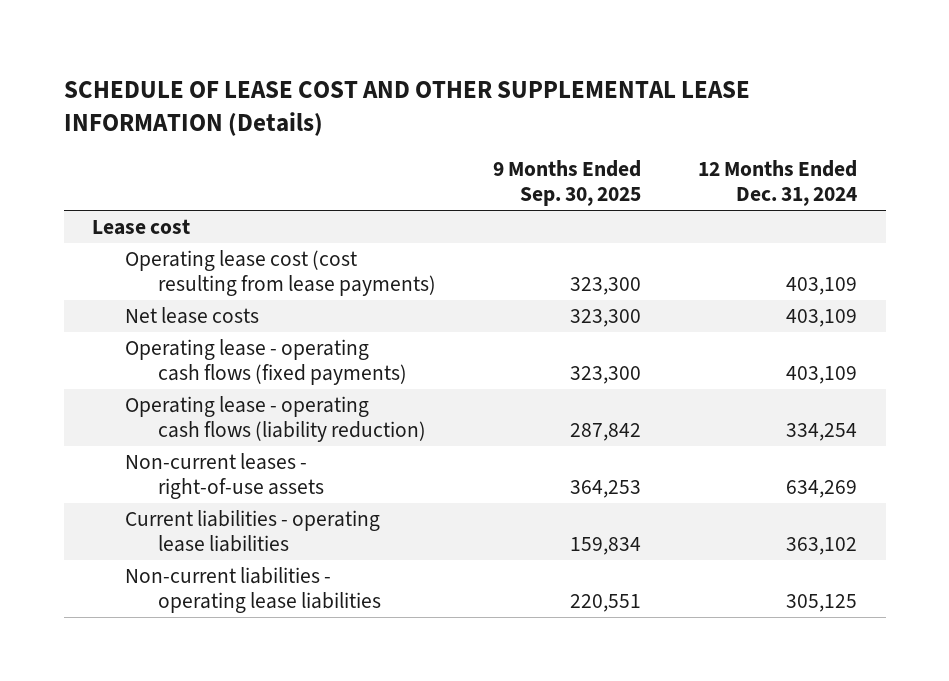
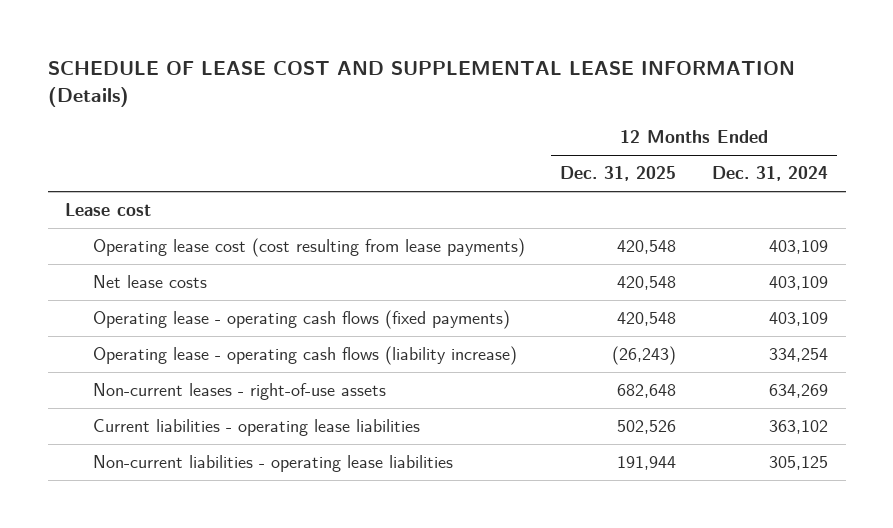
- SCHEDULE OF LEASE COST AND OTHER SUPPLEMENTAL LEASE INFORMATION (Details)
+ SCHEDULE OF LEASE COST AND SUPPLEMENTAL LEASE INFORMATION (Details)
- | 9 Months Ended Sep. 30, 2025 | 12 Months Ended Dec. 31, 2024
+ | 12 Months Ended Dec. 31, 2025 | 12 Months Ended Dec. 31, 2024
- Operating lease - operating cash flows (liability reduction) | 287,842 | 334,254
+ Operating lease - operating cash flows (liability increase) | (26,243) | 334,254

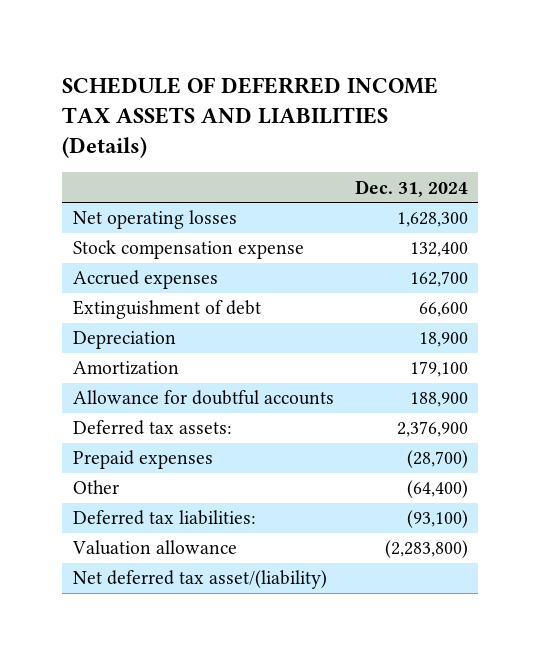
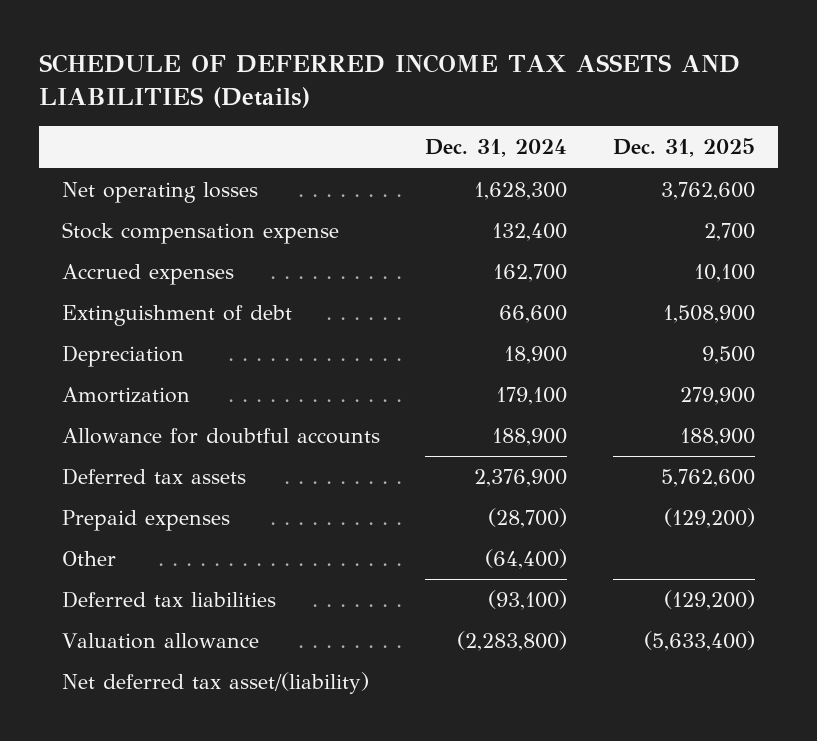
- | Dec. 31, 2024
+ | Dec. 31, 2024 | Dec. 31, 2025
- Deferred tax assets: | 2,376,900
+ Deferred tax assets | 2,376,900 | 5,762,600
- Deferred tax liabilities: | (93,100)
+ Deferred tax liabilities | (93,100) | (129,200)

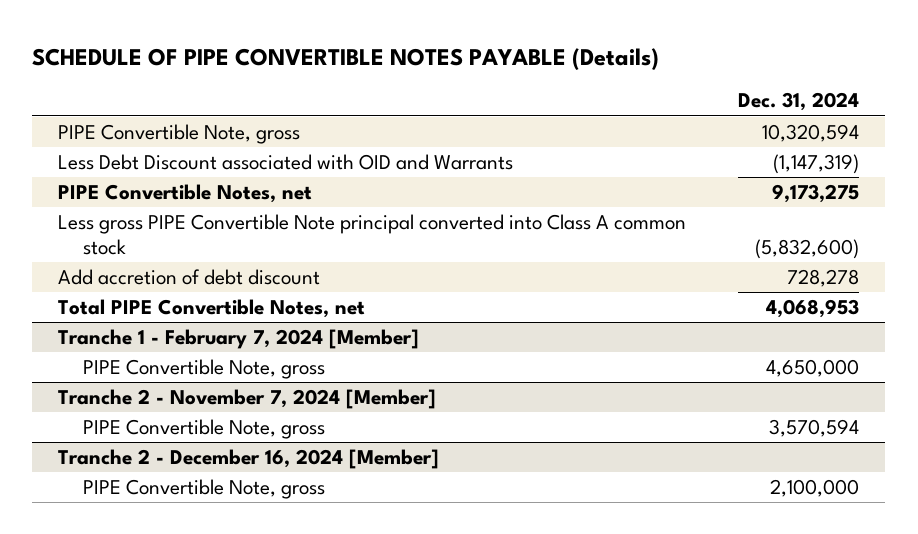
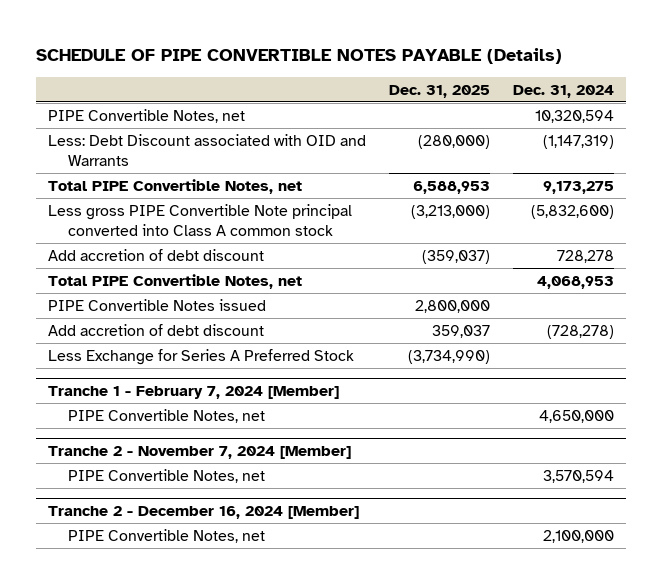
- | Dec. 31, 2024
+ | Dec. 31, 2025 | Dec. 31, 2024
- PIPE Convertible Note, gross | 10,320,594
- Less Debt Discount associated with OID and Warrants | (1,147,319)
- PIPE Convertible Notes, net | 9,173,275
+ PIPE Convertible Notes, net | | 10,320,594
+ Less: Debt Discount associated with OID and Warrants | (280,000) | (1,147,319)
+ Total PIPE Convertible Notes, net | 6,588,953 | 9,173,275
+ PIPE Convertible Notes issued | 2,800,000 |
+ Add accretion of debt discount | 359,037 | (728,278)
+ Less Exchange for Series A Preferred Stock | (3,734,990) |
@ Tranche 1 - February 7, 2024 [Member]
- PIPE Convertible Note, gross | 4,650,000
+ PIPE Convertible Notes, net | | 4,650,000
@ Tranche 2 - November 7, 2024 [Member]
- PIPE Convertible Note, gross | 3,570,594
+ PIPE Convertible Notes, net | | 3,570,594
@ Tranche 2 - December 16, 2024 [Member]
- PIPE Convertible Note, gross | 2,100,000
+ PIPE Convertible Notes, net | | 2,100,000

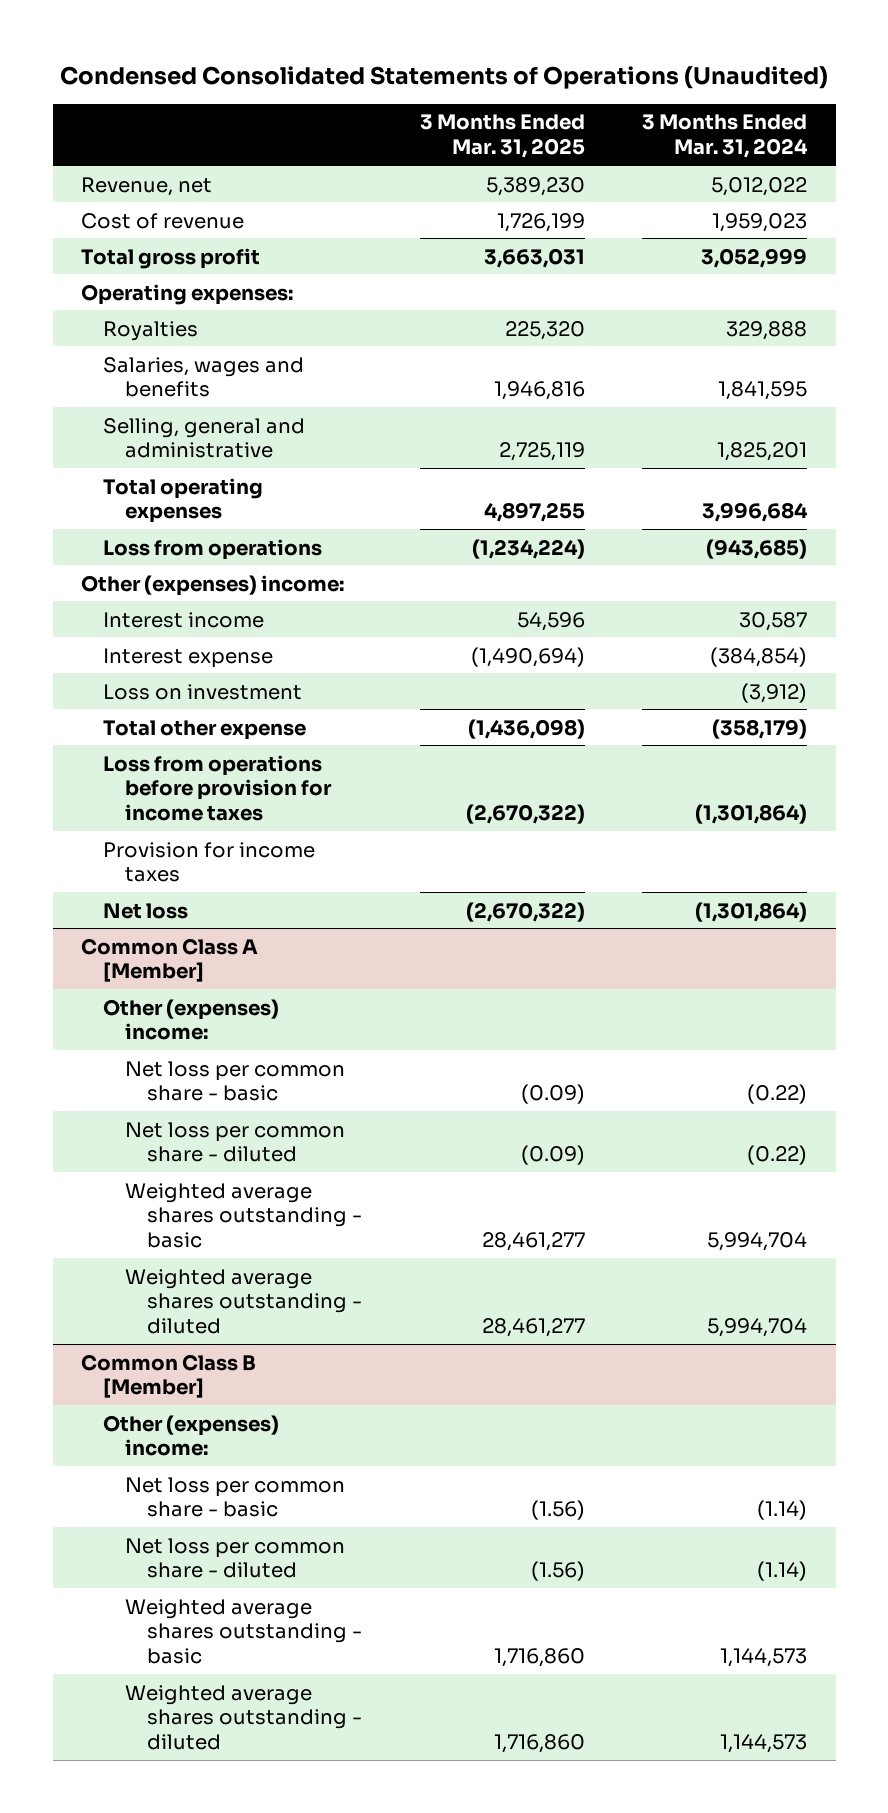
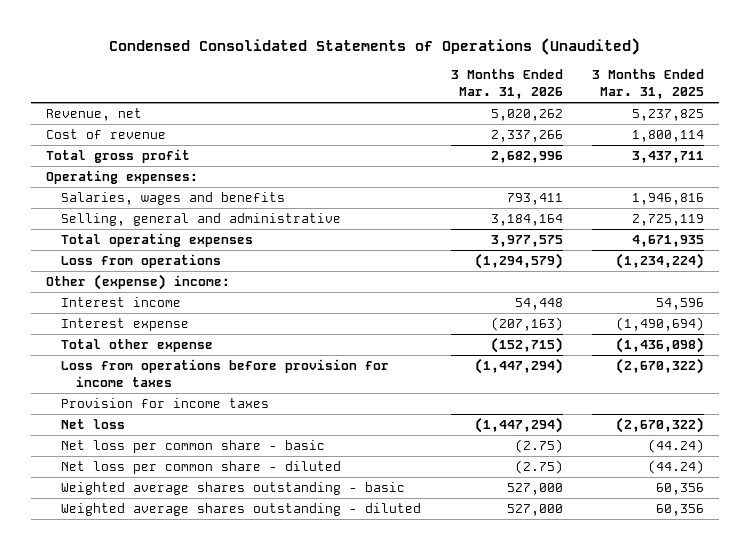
- | 3 Months Ended Mar. 31, 2025 | 3 Months Ended Mar. 31, 2024
+ | 3 Months Ended Mar. 31, 2026 | 3 Months Ended Mar. 31, 2025
- Revenue, net | 5,389,230 | 5,012,022
- Cost of revenue | 1,726,199 | 1,959,023
- Total gross profit | 3,663,031 | 3,052,999
+ Revenue, net | 5,020,262 | 5,237,825
+ Cost of revenue | 2,337,266 | 1,800,114
+ Total gross profit | 2,682,996 | 3,437,711
- Royalties | 225,320 | 329,888
- Total operating expenses | 4,897,255 | 3,996,684
+ Total operating expenses | 3,977,575 | 4,671,935
- Other (expenses) income:
+ Other (expense) income:
- Loss on investment | | (3,912)
- Common Class A [Member]
- Other (expenses) income:
- Net loss per common share - basic | (0.09) | (0.22)
- Net loss per common share - diluted | (0.09) | (0.22)
- Weighted average shares outstanding - basic | 28,461,277 | 5,994,704
- Weighted average shares outstanding - diluted | 28,461,277 | 5,994,704
- Common Class B [Member]
- Other (expenses) income:
- Net loss per common share - basic | (1.56) | (1.14)
- Net loss per common share - diluted | (1.56) | (1.14)
- Weighted average shares outstanding - basic | 1,716,860 | 1,144,573
- Weighted average shares outstanding - diluted | 1,716,860 | 1,144,573
+ Net loss per common share - basic | (2.75) | (44.24)
+ Net loss per common share - diluted | (2.75) | (44.24)
+ Weighted average shares outstanding - basic | 527,000 | 60,356
+ Weighted average shares outstanding - diluted | 527,000 | 60,356

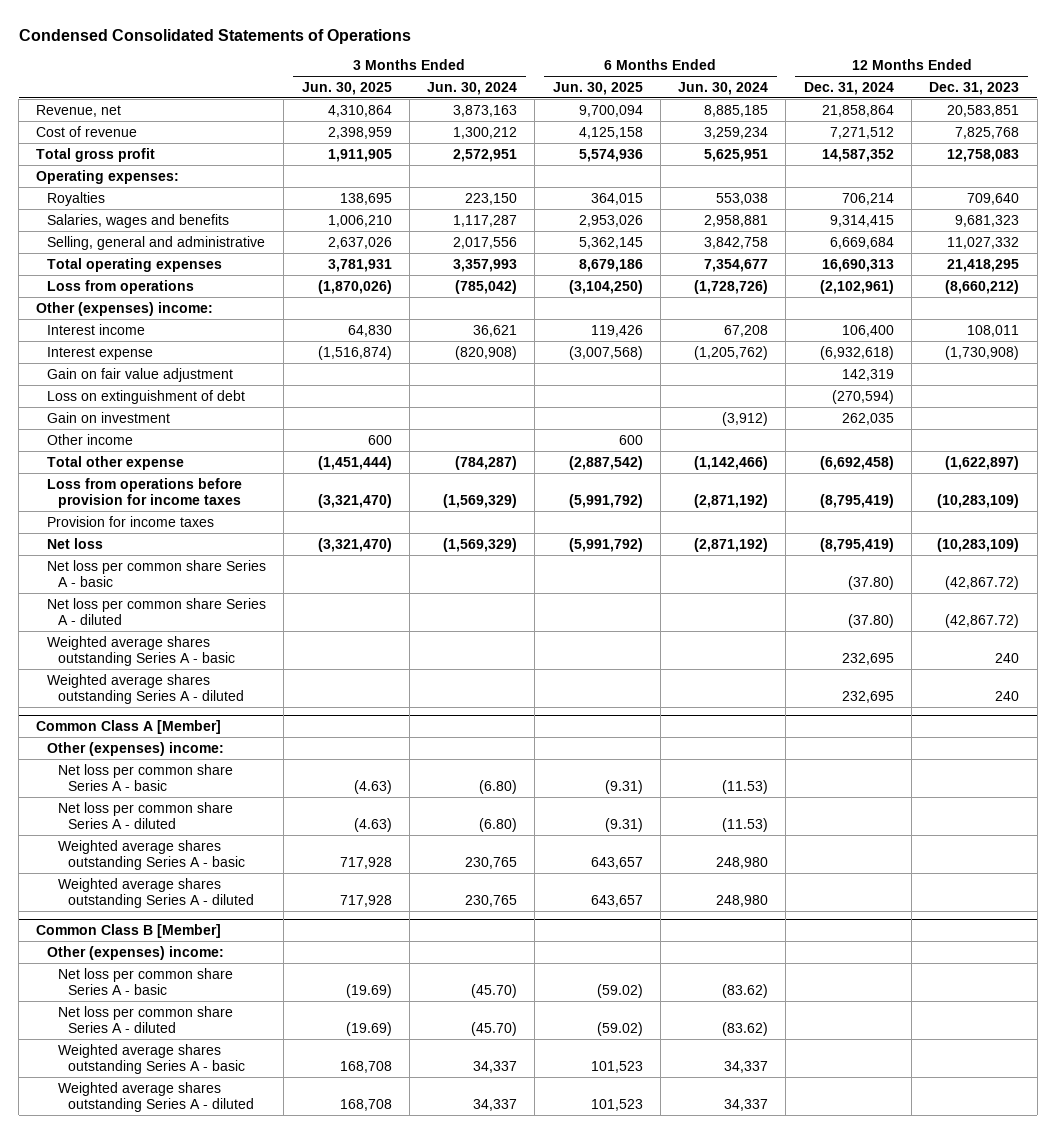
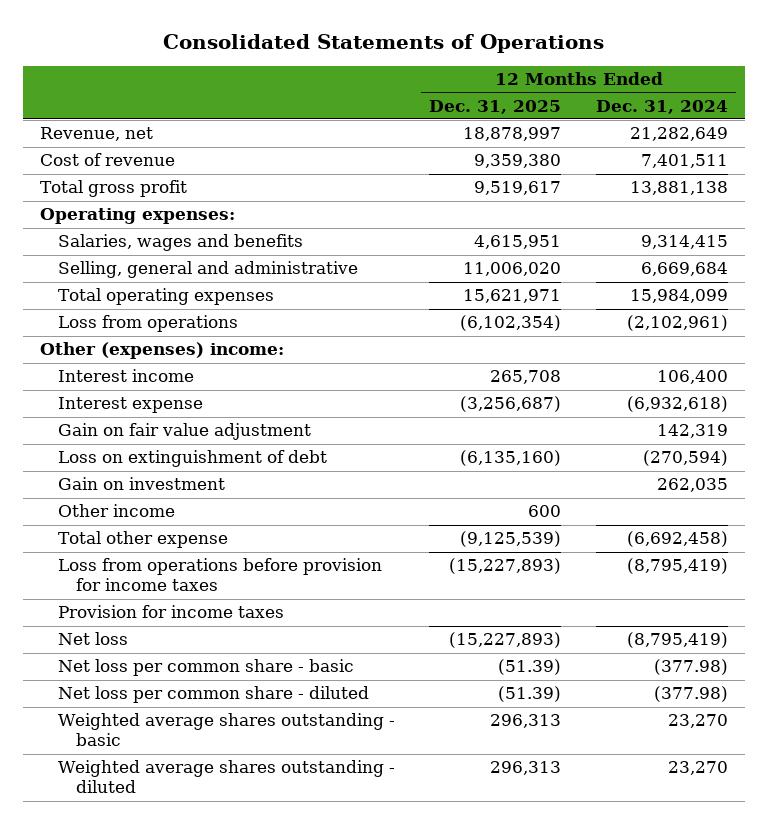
- Condensed Consolidated Statements of Operations
+ Consolidated Statements of Operations
- | 3 Months Ended Jun. 30, 2025 | 3 Months Ended Jun. 30, 2024 | 6 Months Ended Jun. 30, 2025 | 6 Months Ended Jun. 30, 2024 | 12 Months Ended Dec. 31, 2024 | 12 Months Ended Dec. 31, 2023
+ | 12 Months Ended Dec. 31, 2025 | 12 Months Ended Dec. 31, 2024
- Revenue, net | 4,310,864 | 3,873,163 | 9,700,094 | 8,885,185 | 21,858,864 | 20,583,851
- Cost of revenue | 2,398,959 | 1,300,212 | 4,125,158 | 3,259,234 | 7,271,512 | 7,825,768
- Total gross profit | 1,911,905 | 2,572,951 | 5,574,936 | 5,625,951 | 14,587,352 | 12,758,083
+ Revenue, net | 18,878,997 | 21,282,649
+ Cost of revenue | 9,359,380 | 7,401,511
+ Total gross profit | 9,519,617 | 13,881,138
- Royalties | 138,695 | 223,150 | 364,015 | 553,038 | 706,214 | 709,640
- Total operating expenses | 3,781,931 | 3,357,993 | 8,679,186 | 7,354,677 | 16,690,313 | 21,418,295
+ Total operating expenses | 15,621,971 | 15,984,099
- Net loss per common share Series A - basic | | | | | (37.80) | (42,867.72)
- Net loss per common share Series A - diluted | | | | | (37.80) | (42,867.72)
- Weighted average shares outstanding Series A - basic | | | | | 232,695 | 240
- Weighted average shares outstanding Series A - diluted | | | | | 232,695 | 240
- Common Class A [Member]
- Other (expenses) income:
- Net loss per common share Series A - basic | (4.63) | (6.80) | (9.31) | (11.53) | |
- Net loss per common share Series A - diluted | (4.63) | (6.80) | (9.31) | (11.53) | |
- Weighted average shares outstanding Series A - basic | 717,928 | 230,765 | 643,657 | 248,980 | |
- Weighted average shares outstanding Series A - diluted | 717,928 | 230,765 | 643,657 | 248,980 | |
- Common Class B [Member]
- Other (expenses) income:
- Net loss per common share Series A - basic | (19.69) | (45.70) | (59.02) | (83.62) | |
- Net loss per common share Series A - diluted | (19.69) | (45.70) | (59.02) | (83.62) | |
- Weighted average shares outstanding Series A - basic | 168,708 | 34,337 | 101,523 | 34,337 | |
- Weighted average shares outstanding Series A - diluted | 168,708 | 34,337 | 101,523 | 34,337 | |
+ Net loss per common share - basic | (51.39) | (377.98)
+ Net loss per common share - diluted | (51.39) | (377.98)
+ Weighted average shares outstanding - basic | 296,313 | 23,270
+ Weighted average shares outstanding - diluted | 296,313 | 23,270

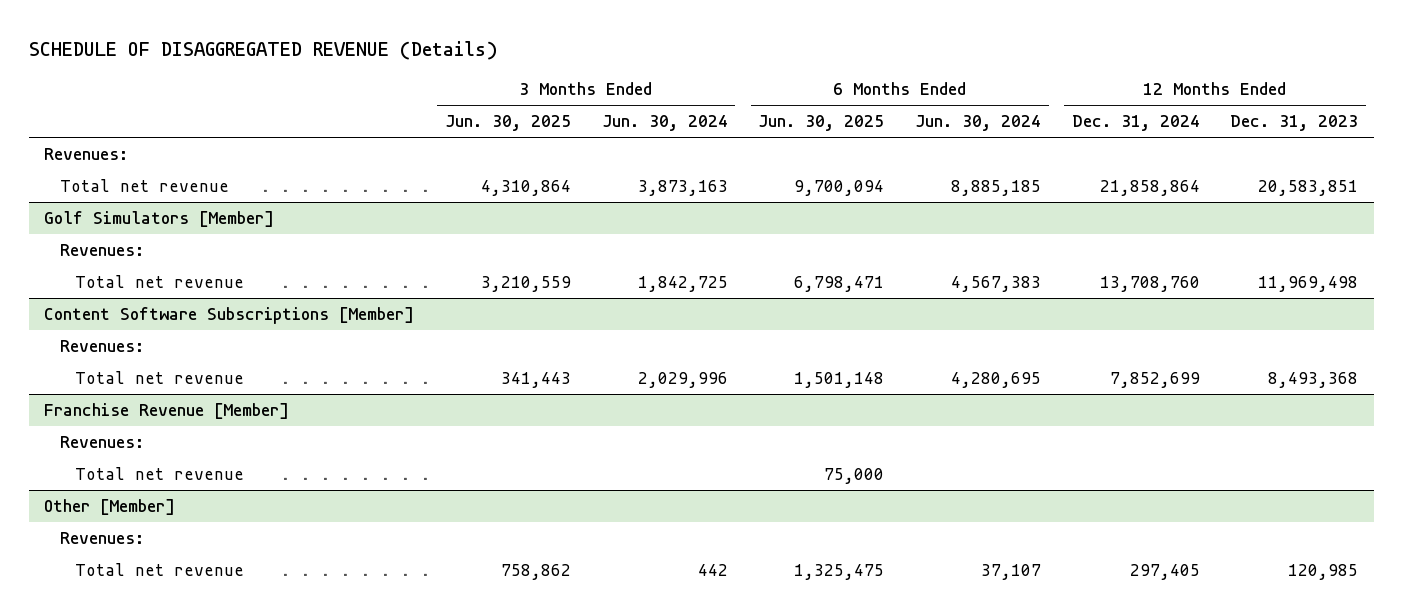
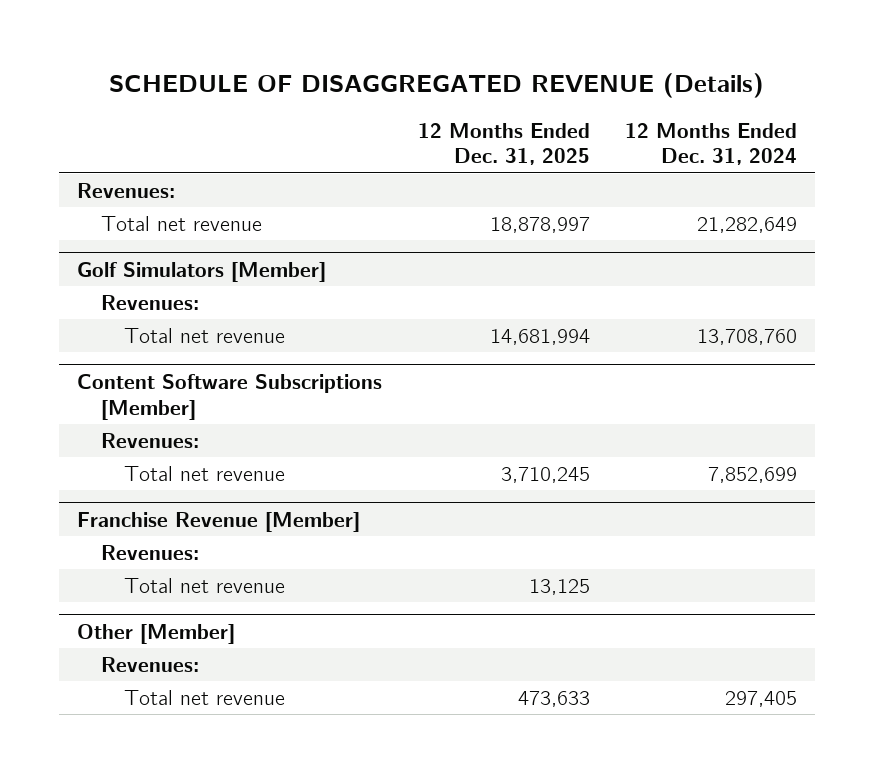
- | 3 Months Ended Jun. 30, 2025 | 3 Months Ended Jun. 30, 2024 | 6 Months Ended Jun. 30, 2025 | 6 Months Ended Jun. 30, 2024 | 12 Months Ended Dec. 31, 2024 | 12 Months Ended Dec. 31, 2023
+ | 12 Months Ended Dec. 31, 2025 | 12 Months Ended Dec. 31, 2024
- Total net revenue | 4,310,864 | 3,873,163 | 9,700,094 | 8,885,185 | 21,858,864 | 20,583,851
+ Total net revenue | 18,878,997 | 21,282,649

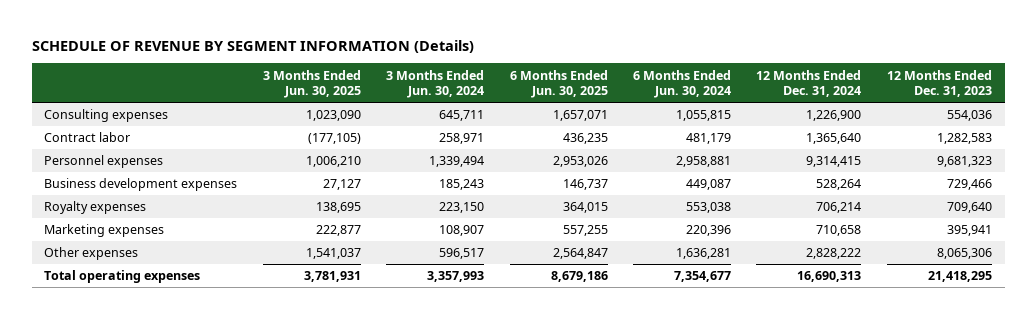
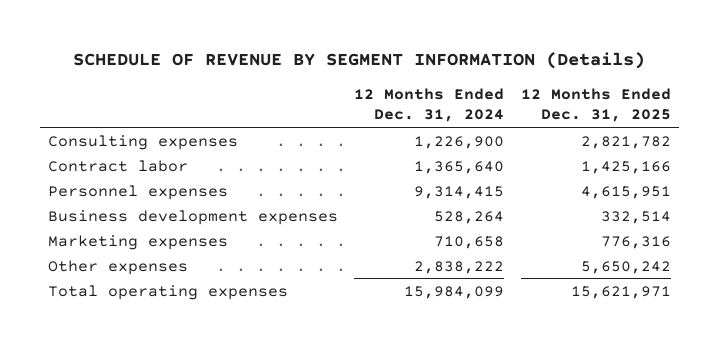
- | 3 Months Ended Jun. 30, 2025 | 3 Months Ended Jun. 30, 2024 | 6 Months Ended Jun. 30, 2025 | 6 Months Ended Jun. 30, 2024 | 12 Months Ended Dec. 31, 2024 | 12 Months Ended Dec. 31, 2023
+ | 12 Months Ended Dec. 31, 2024 | 12 Months Ended Dec. 31, 2025
- Royalty expenses | 138,695 | 223,150 | 364,015 | 553,038 | 706,214 | 709,640
- Other expenses | 1,541,037 | 596,517 | 2,564,847 | 1,636,281 | 2,828,222 | 8,065,306
- Total operating expenses | 3,781,931 | 3,357,993 | 8,679,186 | 7,354,677 | 16,690,313 | 21,418,295
+ Other expenses | 2,838,222 | 5,650,242
+ Total operating expenses | 15,984,099 | 15,621,971

